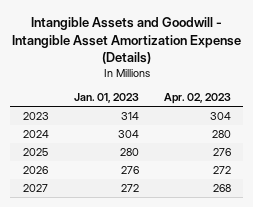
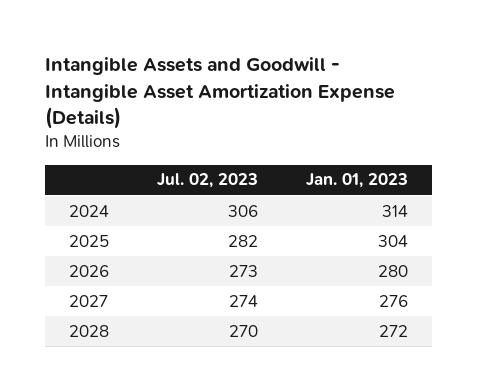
- | Jan. 01, 2023 | Apr. 02, 2023
+ | Jul. 02, 2023 | Jan. 01, 2023
- 2023 | 314 | 304
- 2024 | 304 | 280
- 2025 | 280 | 276
- 2026 | 276 | 272
- 2027 | 272 | 268
+ 2024 | 306 | 314
+ 2025 | 282 | 304
+ 2026 | 273 | 280
+ 2027 | 274 | 276
+ 2028 | 270 | 272

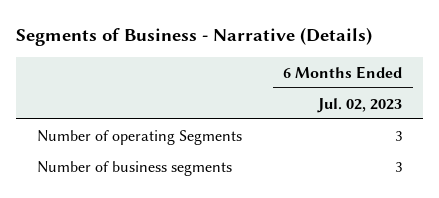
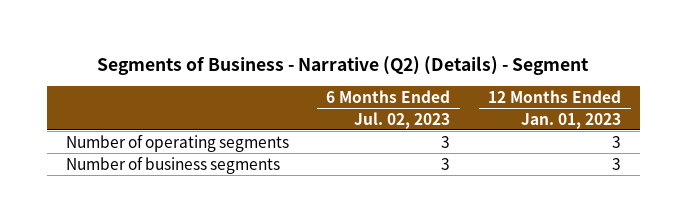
- Segments of Business - Narrative (Details)
+ Segments of Business - Narrative (Q2) (Details) - Segment
- | 6 Months Ended Jul. 02, 2023
+ | 6 Months Ended Jul. 02, 2023 | 12 Months Ended Jan. 01, 2023
- Number of operating Segments | 3
+ Number of operating segments | 3 | 3

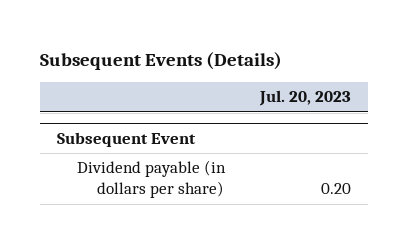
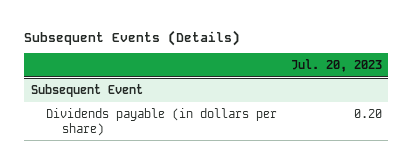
@ Subsequent Event
- Dividend payable (in dollars per share) | 0.20
+ Dividends payable (in dollars per share) | 0.20

